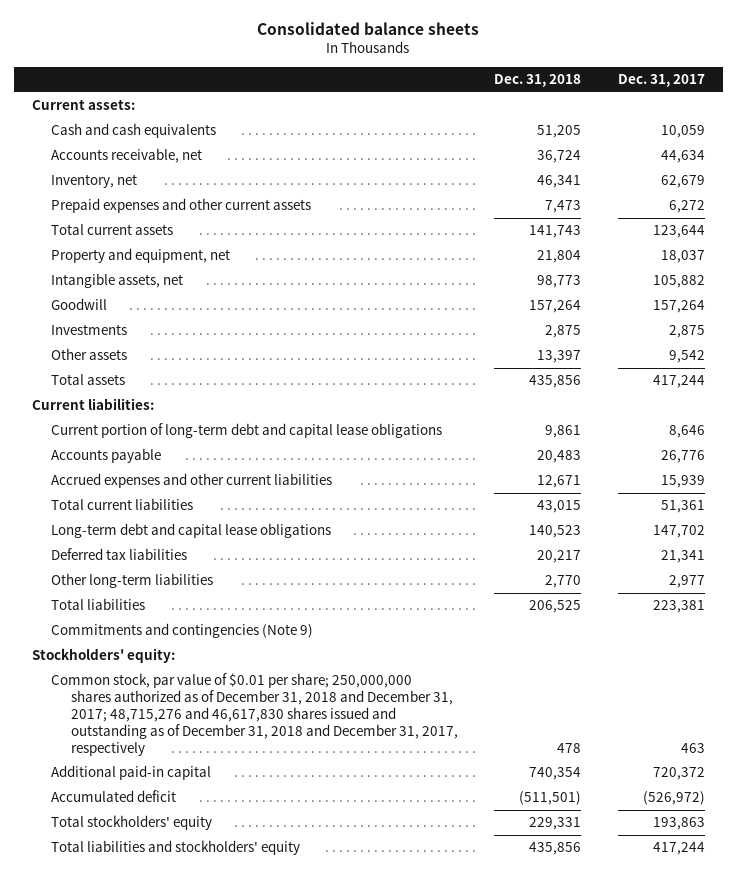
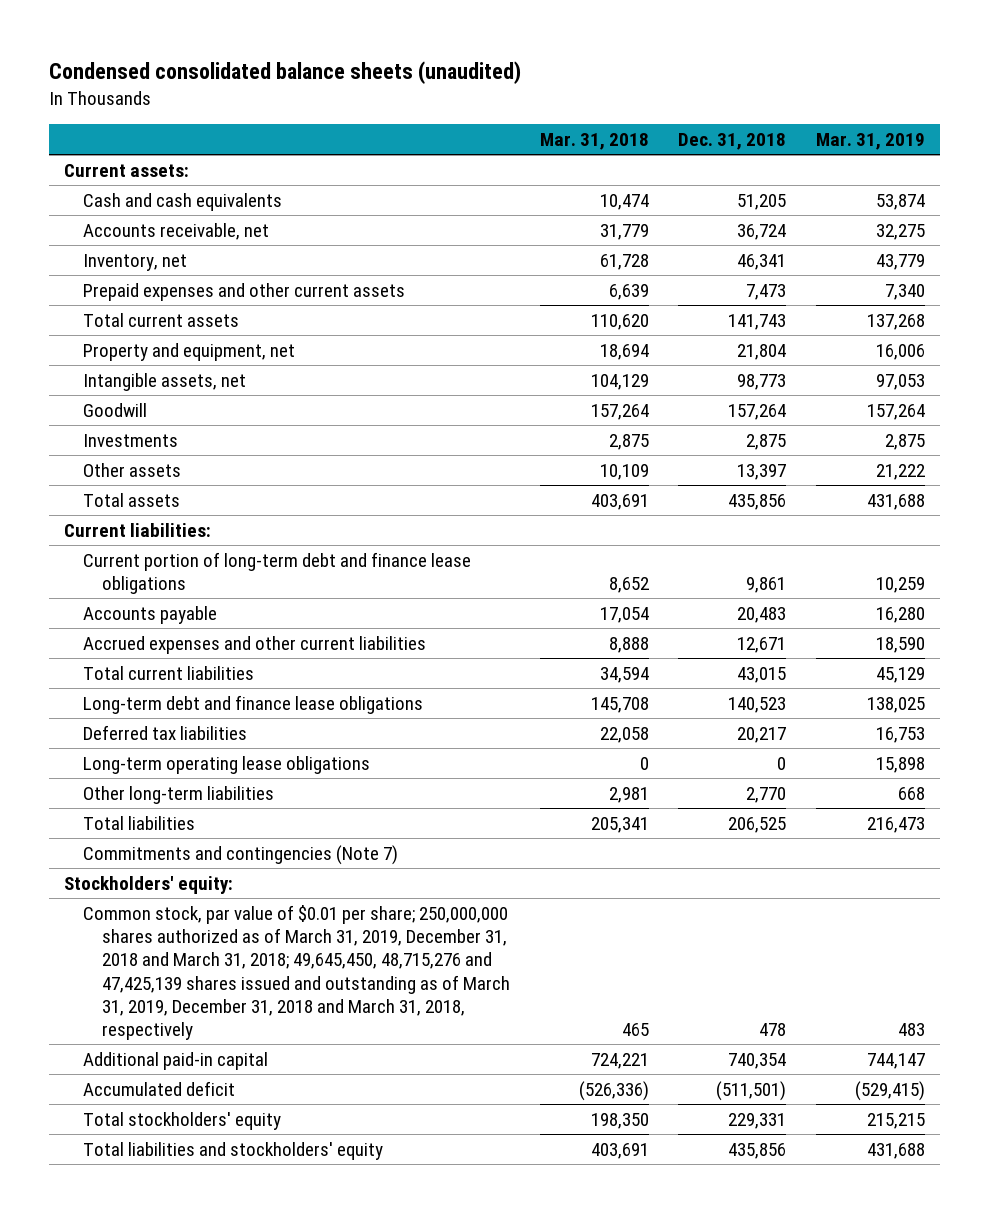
- Consolidated balance sheets
+ Condensed consolidated balance sheets (unaudited)
- | Dec. 31, 2018 | Dec. 31, 2017
+ | Mar. 31, 2018 | Dec. 31, 2018 | Mar. 31, 2019
- Current portion of long-term debt and capital lease obligations | 9,861 | 8,646
+ Current portion of long-term debt and finance lease obligations | 8,652 | 9,861 | 10,259
- Long-term debt and capital lease obligations | 140,523 | 147,702
+ Long-term debt and finance lease obligations | 145,708 | 140,523 | 138,025
+ Long-term operating lease obligations | 0 | 0 | 15,898
- Commitments and contingencies (Note 9)
+ Commitments and contingencies (Note 7)
- Common stock, par value of $0.01 per share; 250,000,000 shares authorized as of December 31, 2018 and December 31, 2017; 48,715,276 and 46,617,830 shares issued and outstanding as of December 31, 2018 and December 31, 2017, respectively | 478 | 463
+ Common stock, par value of $0.01 per share; 250,000,000 shares authorized as of March 31, 2019, December 31, 2018 and March 31, 2018; 49,645,450, 48,715,276 and 47,425,139 shares issued and outstanding as of March 31, 2019, December 31, 2018 and March 31, 2018, respectively | 465 | 478 | 483

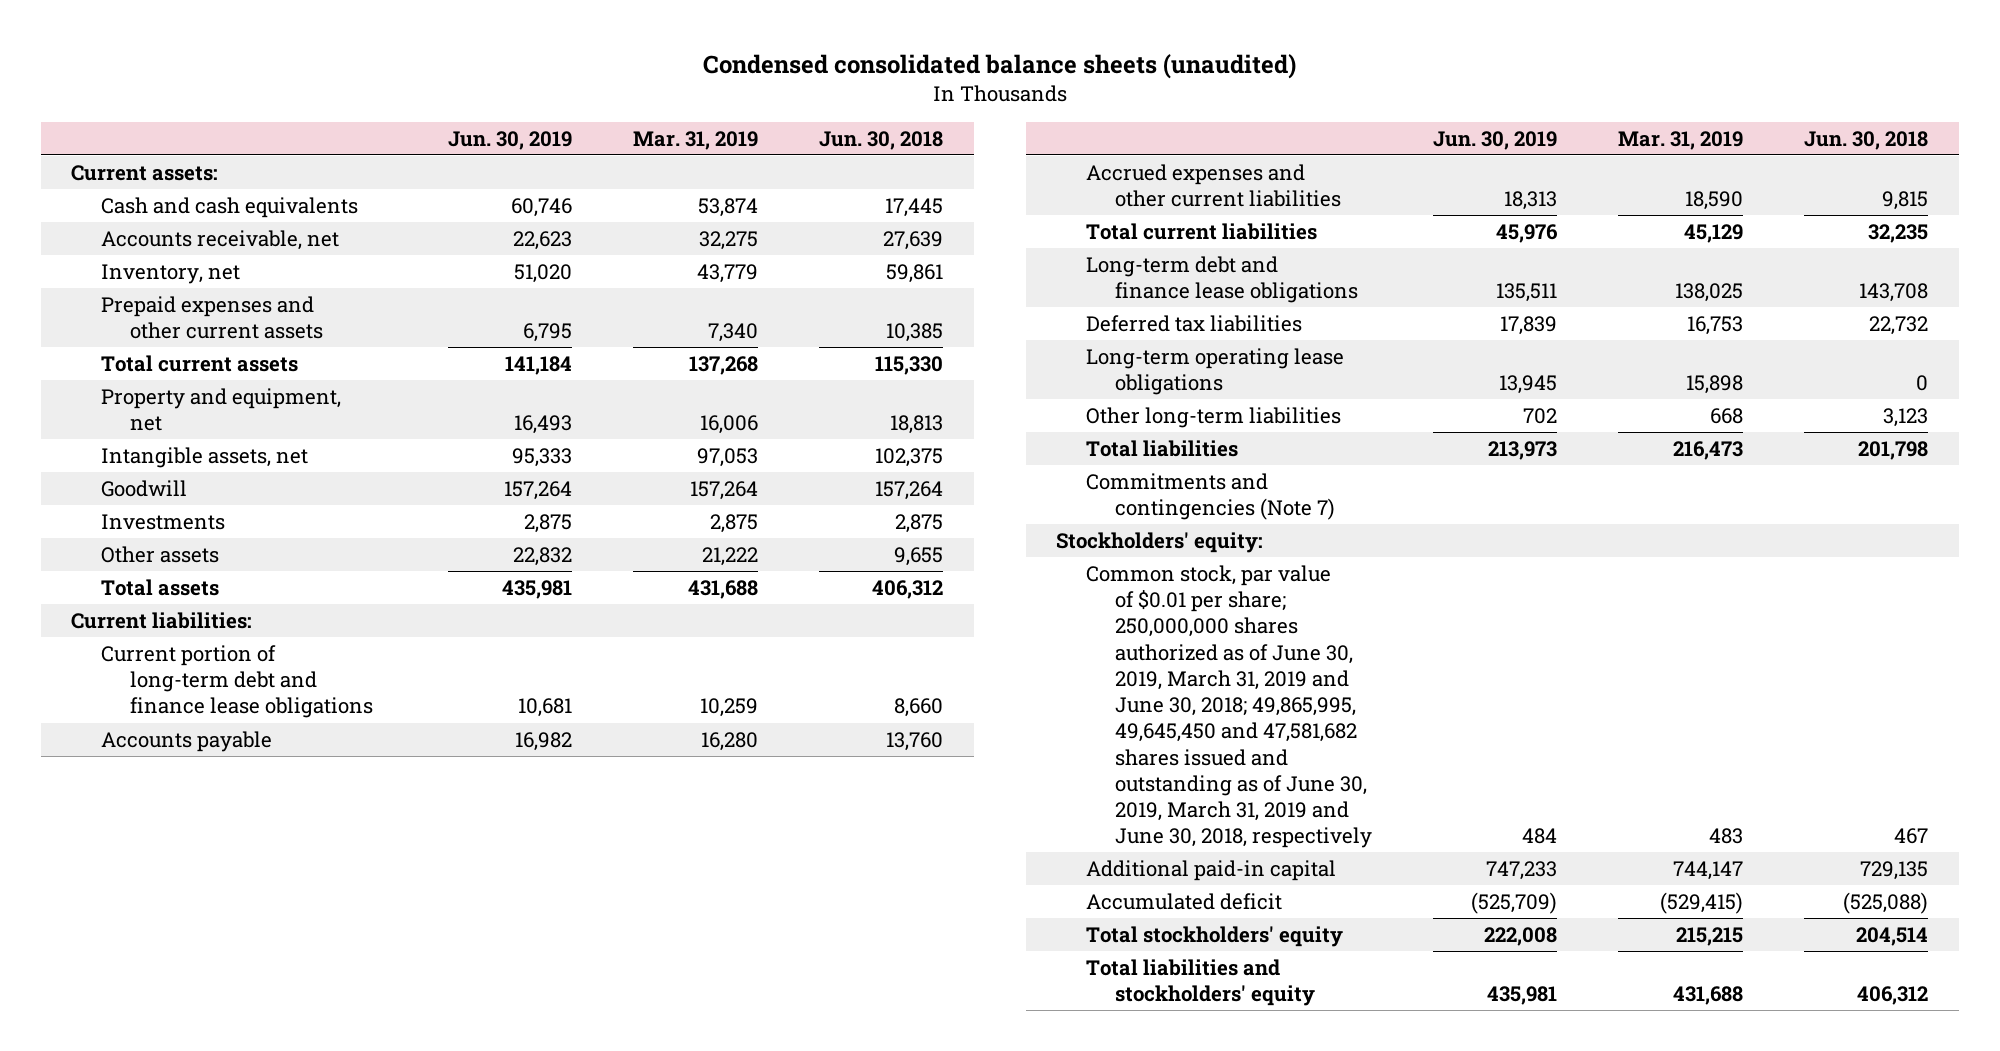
- | Mar. 31, 2018 | Dec. 31, 2018 | Mar. 31, 2019
+ | Jun. 30, 2019 | Mar. 31, 2019 | Jun. 30, 2018
- Common stock, par value of $0.01 per share; 250,000,000 shares authorized as of March 31, 2019, December 31, 2018 and March 31, 2018; 49,645,450, 48,715,276 and 47,425,139 shares issued and outstanding as of March 31, 2019, December 31, 2018 and March 31, 2018, respectively | 465 | 478 | 483
+ Common stock, par value of $0.01 per share; 250,000,000 shares authorized as of June 30, 2019, March 31, 2019 and June 30, 2018; 49,865,995, 49,645,450 and 47,581,682 shares issued and outstanding as of June 30, 2019, March 31, 2019 and June 30, 2018, respectively | 484 | 483 | 467

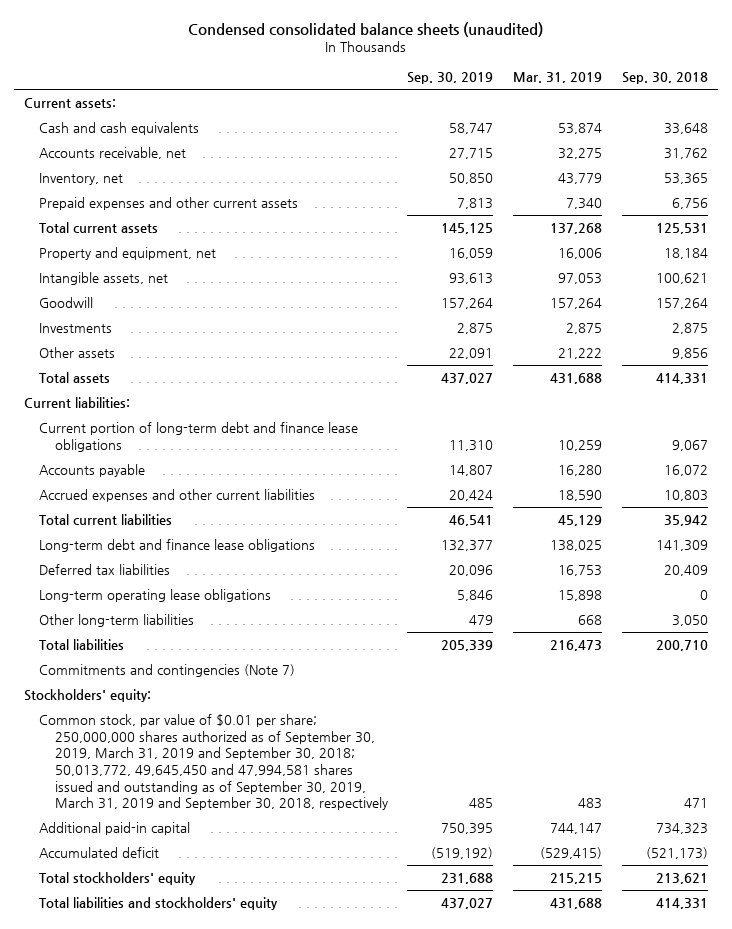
- | Jun. 30, 2019 | Mar. 31, 2019 | Jun. 30, 2018
+ | Sep. 30, 2019 | Mar. 31, 2019 | Sep. 30, 2018
- Common stock, par value of $0.01 per share; 250,000,000 shares authorized as of June 30, 2019, March 31, 2019 and June 30, 2018; 49,865,995, 49,645,450 and 47,581,682 shares issued and outstanding as of June 30, 2019, March 31, 2019 and June 30, 2018, respectively | 484 | 483 | 467
+ Common stock, par value of $0.01 per share; 250,000,000 shares authorized as of September 30, 2019, March 31, 2019 and September 30, 2018; 50,013,772, 49,645,450 and 47,994,581 shares issued and outstanding as of September 30, 2019, March 31, 2019 and September 30, 2018, respectively | 485 | 483 | 471

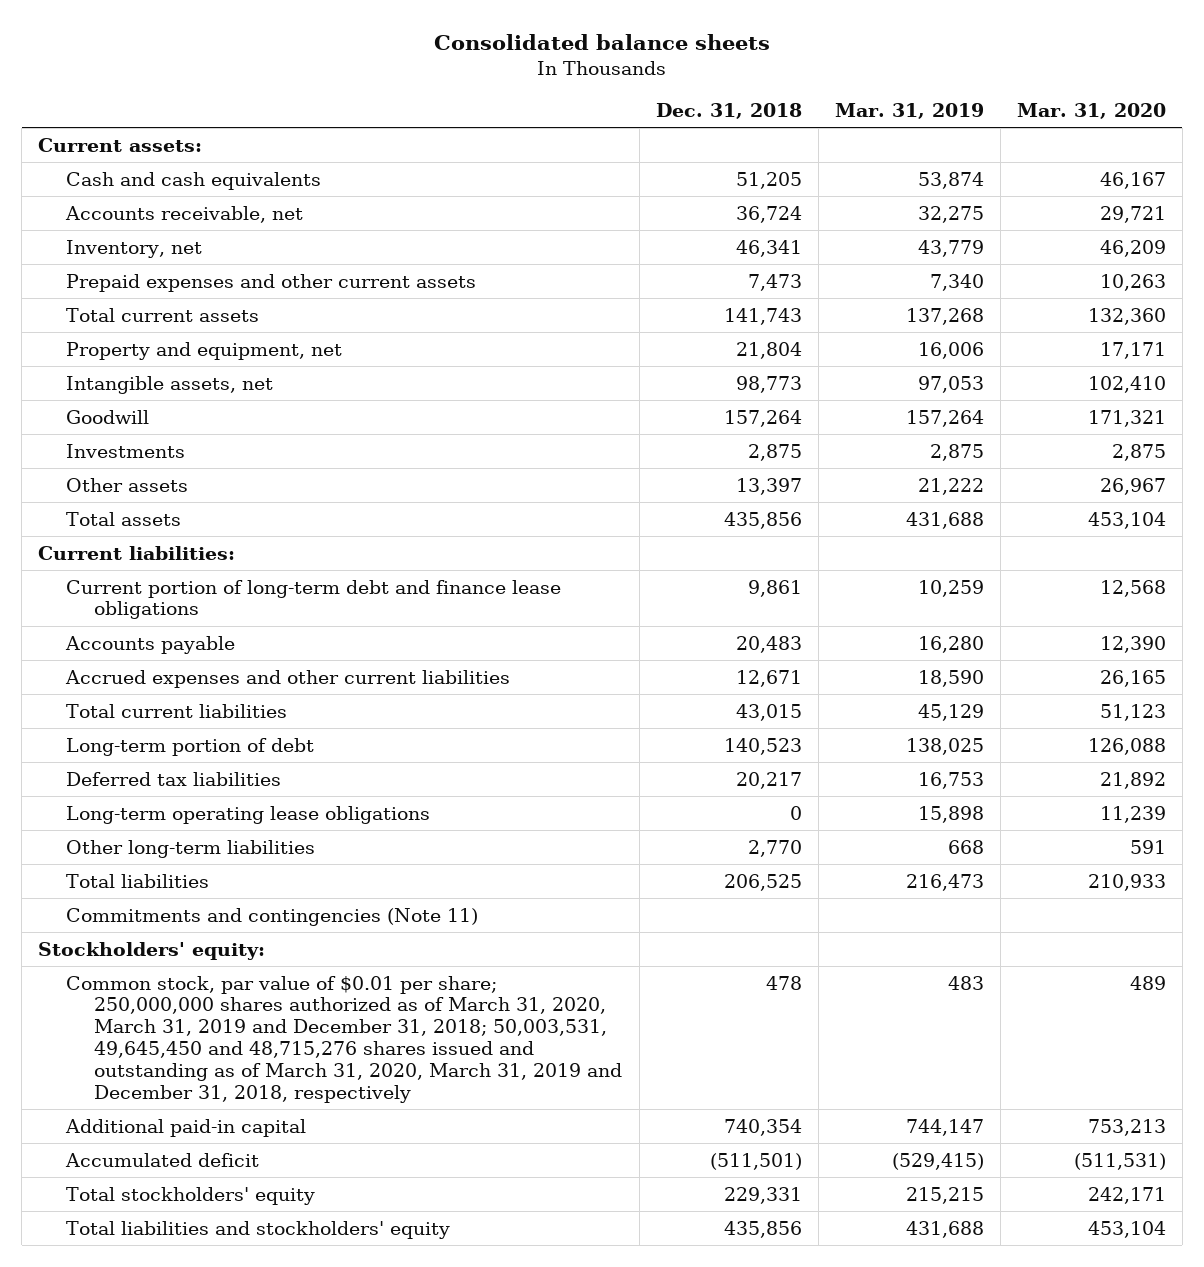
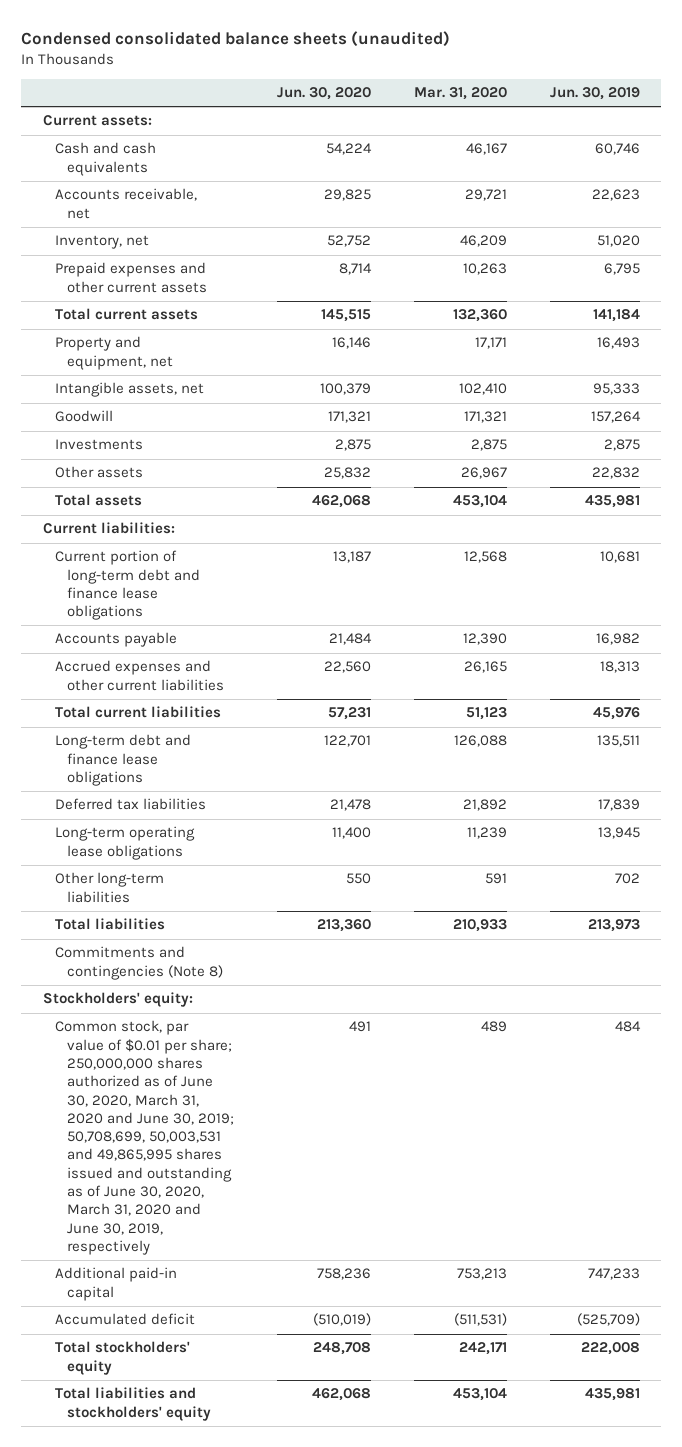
- Consolidated balance sheets
+ Condensed consolidated balance sheets (unaudited)
- | Dec. 31, 2018 | Mar. 31, 2019 | Mar. 31, 2020
+ | Jun. 30, 2020 | Mar. 31, 2020 | Jun. 30, 2019
- Long-term portion of debt | 140,523 | 138,025 | 126,088
+ Long-term debt and finance lease obligations | 122,701 | 126,088 | 135,511
- Commitments and contingencies (Note 11)
+ Commitments and contingencies (Note 8)
- Common stock, par value of $0.01 per share; 250,000,000 shares authorized as of March 31, 2020, March 31, 2019 and December 31, 2018; 50,003,531, 49,645,450 and 48,715,276 shares issued and outstanding as of March 31, 2020, March 31, 2019 and December 31, 2018, respectively | 478 | 483 | 489
+ Common stock, par value of $0.01 per share; 250,000,000 shares authorized as of June 30, 2020, March 31, 2020 and June 30, 2019; 50,708,699, 50,003,531 and 49,865,995 shares issued and outstanding as of June 30, 2020, March 31, 2020 and June 30, 2019, respectively | 491 | 489 | 484

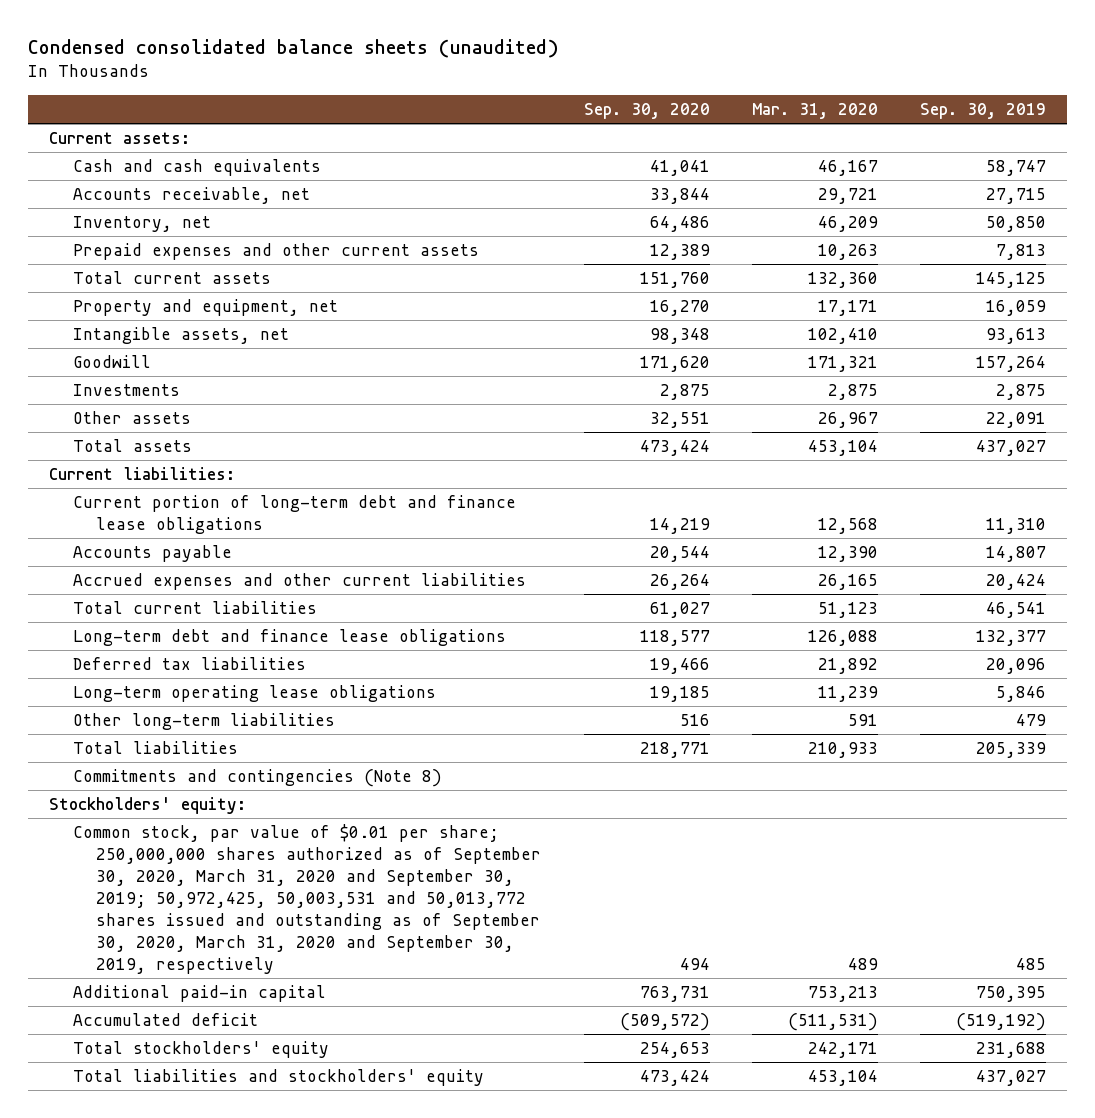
- | Jun. 30, 2020 | Mar. 31, 2020 | Jun. 30, 2019
+ | Sep. 30, 2020 | Mar. 31, 2020 | Sep. 30, 2019
- Common stock, par value of $0.01 per share; 250,000,000 shares authorized as of June 30, 2020, March 31, 2020 and June 30, 2019; 50,708,699, 50,003,531 and 49,865,995 shares issued and outstanding as of June 30, 2020, March 31, 2020 and June 30, 2019, respectively | 491 | 489 | 484
+ Common stock, par value of $0.01 per share; 250,000,000 shares authorized as of September 30, 2020, March 31, 2020 and September 30, 2019; 50,972,425, 50,003,531 and 50,013,772 shares issued and outstanding as of September 30, 2020, March 31, 2020 and September 30, 2019, respectively | 494 | 489 | 485

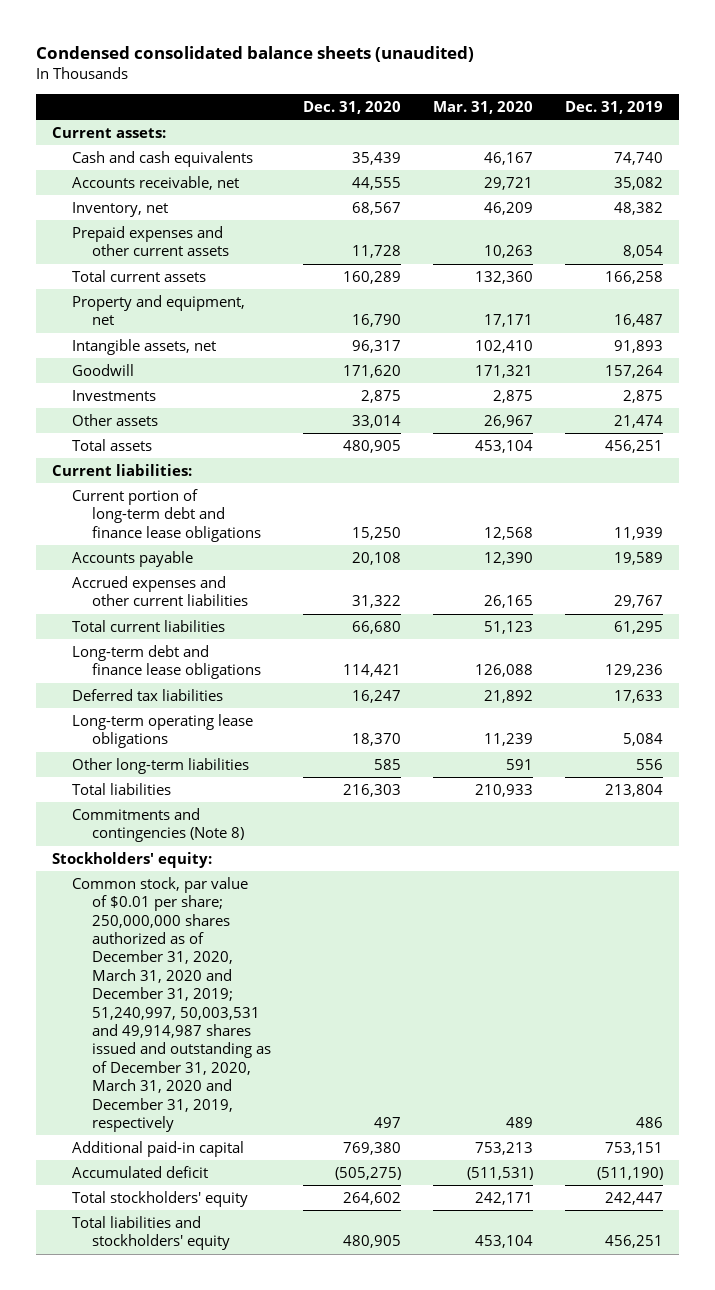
- | Sep. 30, 2020 | Mar. 31, 2020 | Sep. 30, 2019
+ | Dec. 31, 2020 | Mar. 31, 2020 | Dec. 31, 2019
- Common stock, par value of $0.01 per share; 250,000,000 shares authorized as of September 30, 2020, March 31, 2020 and September 30, 2019; 50,972,425, 50,003,531 and 50,013,772 shares issued and outstanding as of September 30, 2020, March 31, 2020 and September 30, 2019, respectively | 494 | 489 | 485
+ Common stock, par value of $0.01 per share; 250,000,000 shares authorized as of December 31, 2020, March 31, 2020 and December 31, 2019; 51,240,997, 50,003,531 and 49,914,987 shares issued and outstanding as of December 31, 2020, March 31, 2020 and December 31, 2019, respectively | 497 | 489 | 486

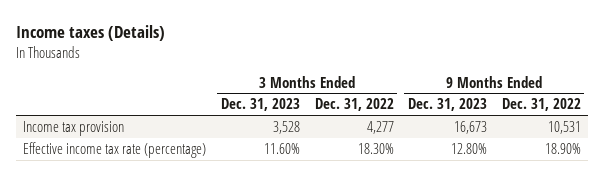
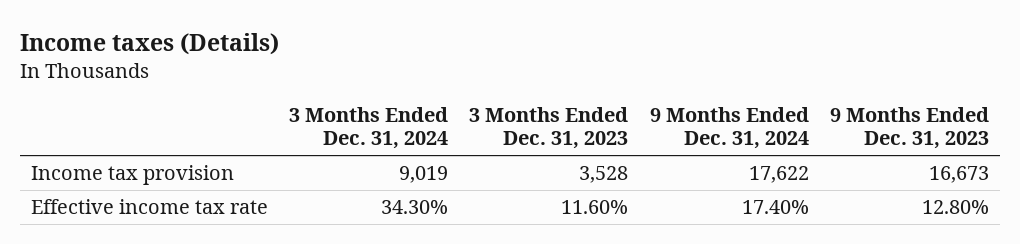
- | 3 Months Ended Dec. 31, 2023 | 3 Months Ended Dec. 31, 2022 | 9 Months Ended Dec. 31, 2023 | 9 Months Ended Dec. 31, 2022
+ | 3 Months Ended Dec. 31, 2024 | 3 Months Ended Dec. 31, 2023 | 9 Months Ended Dec. 31, 2024 | 9 Months Ended Dec. 31, 2023
- Effective income tax rate (percentage) | 11.60% | 18.30% | 12.80% | 18.90%
+ Effective income tax rate | 34.30% | 11.60% | 17.40% | 12.80%

